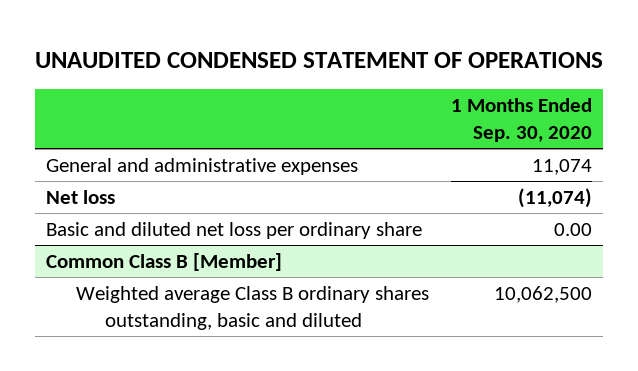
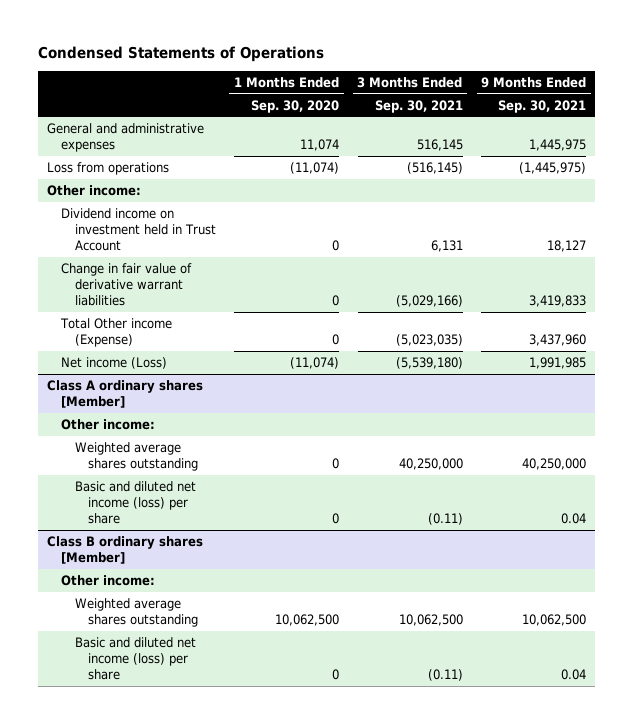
- UNAUDITED CONDENSED STATEMENT OF OPERATIONS
+ Condensed Statements of Operations
- | 1 Months Ended Sep. 30, 2020
+ | 1 Months Ended Sep. 30, 2020 | 3 Months Ended Sep. 30, 2021 | 9 Months Ended Sep. 30, 2021
- Net loss | (11,074)
- Basic and diluted net loss per ordinary share | 0.00
- Common Class B [Member]
- Weighted average Class B ordinary shares outstanding, basic and diluted | 10,062,500
+ Loss from operations | (11,074) | (516,145) | (1,445,975)
+ Other income:
+ Dividend income on investment held in Trust Account | 0 | 6,131 | 18,127
+ Change in fair value of derivative warrant liabilities | 0 | (5,029,166) | 3,419,833
+ Total Other income (Expense) | 0 | (5,023,035) | 3,437,960
+ Net income (Loss) | (11,074) | (5,539,180) | 1,991,985
+ Class A ordinary shares [Member]
+ Other income:
+ Weighted average shares outstanding | 0 | 40,250,000 | 40,250,000
+ Basic and diluted net income (loss) per share | 0 | (0.11) | 0.04
+ Class B ordinary shares [Member]
+ Other income:
+ Weighted average shares outstanding | 10,062,500 | 10,062,500 | 10,062,500
+ Basic and diluted net income (loss) per share | 0 | (0.11) | 0.04

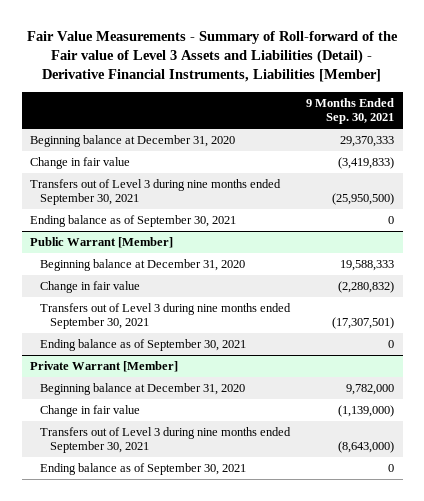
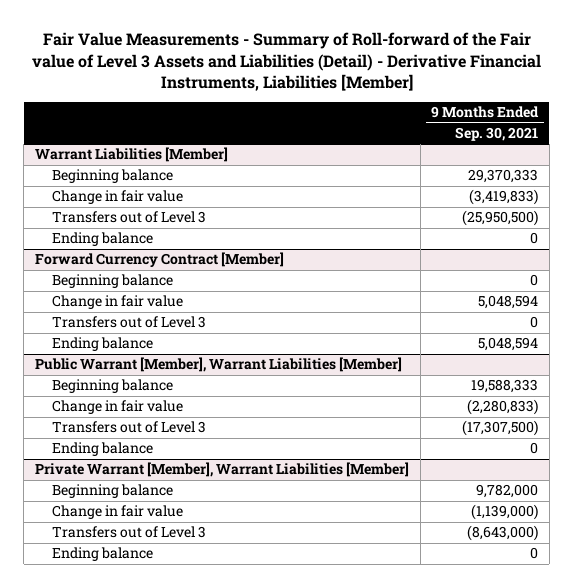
- Beginning balance at December 31, 2020 | 29,370,333
+ Warrant Liabilities [Member]
+ Beginning balance | 29,370,333
- Transfers out of Level 3 during nine months ended September 30, 2021 | (25,950,500)
- Ending balance as of September 30, 2021 | 0
- Public Warrant [Member]
- Beginning balance at December 31, 2020 | 19,588,333
- Change in fair value | (2,280,832)
- Transfers out of Level 3 during nine months ended September 30, 2021 | (17,307,501)
- Ending balance as of September 30, 2021 | 0
- Private Warrant [Member]
- Beginning balance at December 31, 2020 | 9,782,000
+ Transfers out of Level 3 | (25,950,500)
+ Ending balance | 0
+ Forward Currency Contract [Member]
+ Beginning balance | 0
+ Change in fair value | 5,048,594
+ Transfers out of Level 3 | 0
+ Ending balance | 5,048,594
+ Public Warrant [Member], Warrant Liabilities [Member]
+ Beginning balance | 19,588,333
+ Change in fair value | (2,280,833)
+ Transfers out of Level 3 | (17,307,500)
+ Ending balance | 0
+ Private Warrant [Member], Warrant Liabilities [Member]
+ Beginning balance | 9,782,000
- Transfers out of Level 3 during nine months ended September 30, 2021 | (8,643,000)
- Ending balance as of September 30, 2021 | 0
+ Transfers out of Level 3 | (8,643,000)
+ Ending balance | 0

